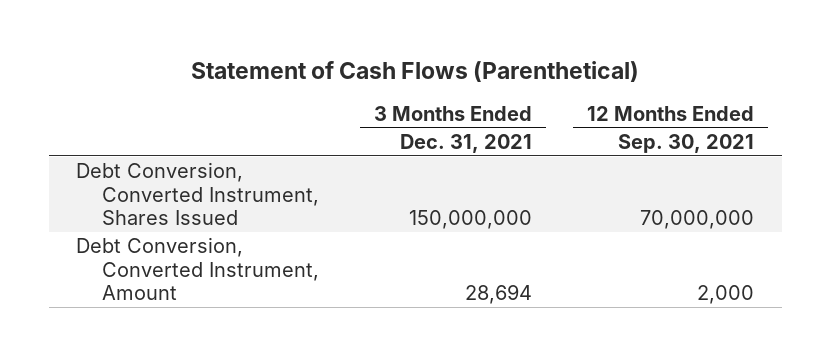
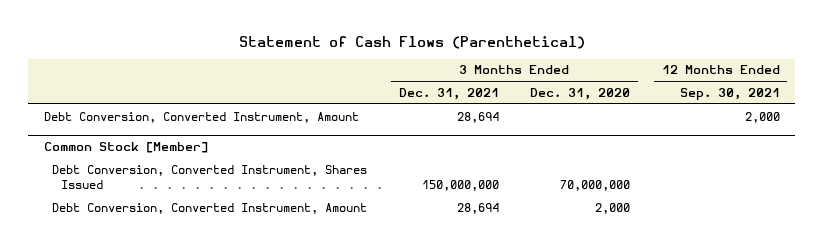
- | 3 Months Ended Dec. 31, 2021 | 12 Months Ended Sep. 30, 2021
+ | 3 Months Ended Dec. 31, 2021 | 3 Months Ended Dec. 31, 2020 | 12 Months Ended Sep. 30, 2021
- Debt Conversion, Converted Instrument, Shares Issued | 150,000,000 | 70,000,000
+ Common Stock [Member]
+ Debt Conversion, Converted Instrument, Shares Issued | 150,000,000 | 70,000,000 |
+ Debt Conversion, Converted Instrument, Amount | 28,694 | 2,000 |

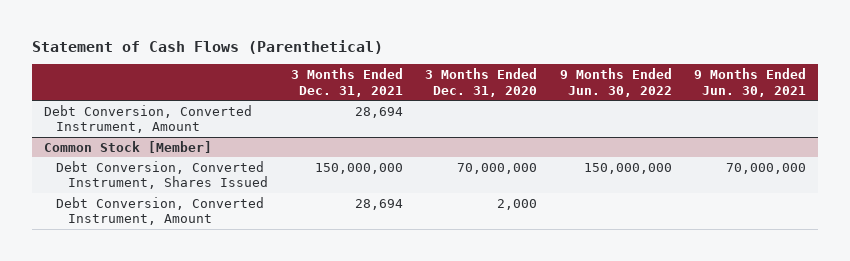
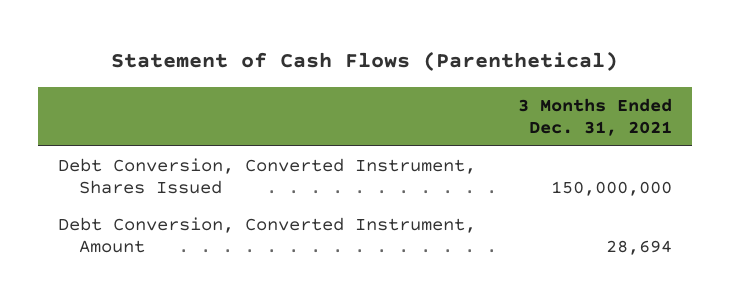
- | 3 Months Ended Dec. 31, 2021 | 3 Months Ended Dec. 31, 2020 | 9 Months Ended Jun. 30, 2022 | 9 Months Ended Jun. 30, 2021
+ | 3 Months Ended Dec. 31, 2021
- Debt Conversion, Converted Instrument, Amount | 28,694 | | |
- Common Stock [Member]

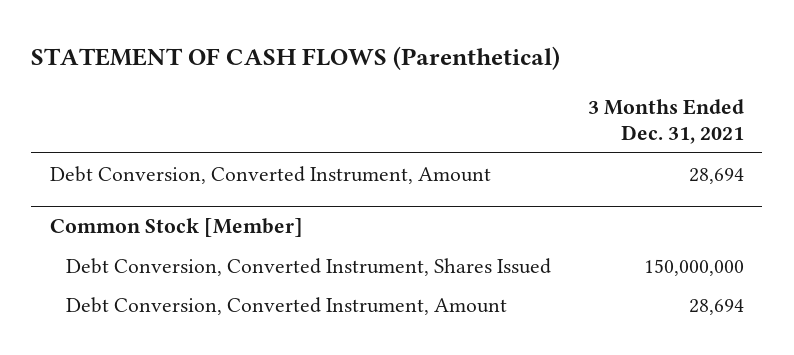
- Statement of Cash Flows (Parenthetical)
+ STATEMENT OF CASH FLOWS (Parenthetical)
+ Debt Conversion, Converted Instrument, Amount | 28,694
+ Common Stock [Member]

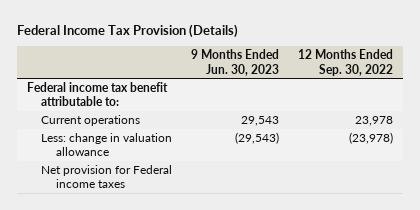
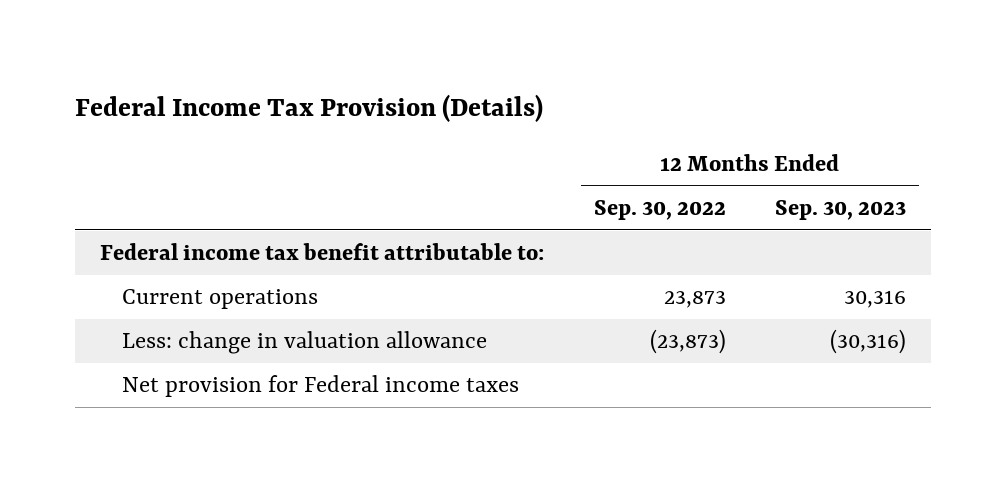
- | 9 Months Ended Jun. 30, 2023 | 12 Months Ended Sep. 30, 2022
+ | 12 Months Ended Sep. 30, 2022 | 12 Months Ended Sep. 30, 2023
- Current operations | 29,543 | 23,978
- Less: change in valuation allowance | (29,543) | (23,978)
+ Current operations | 23,873 | 30,316
+ Less: change in valuation allowance | (23,873) | (30,316)

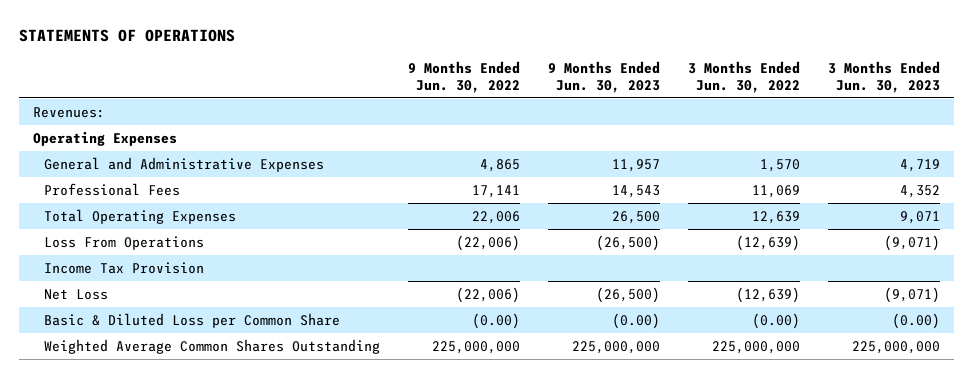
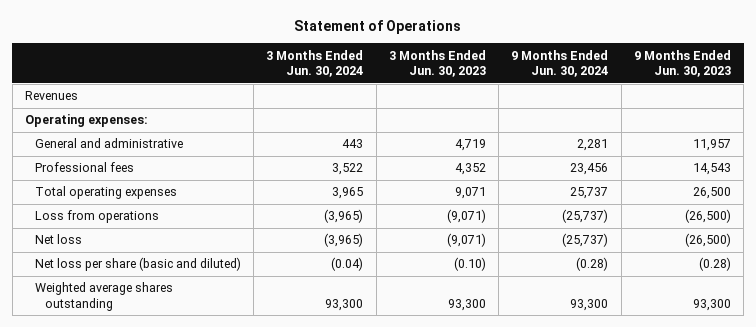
- STATEMENTS OF OPERATIONS
+ Statement of Operations
- | 9 Months Ended Jun. 30, 2022 | 9 Months Ended Jun. 30, 2023 | 3 Months Ended Jun. 30, 2022 | 3 Months Ended Jun. 30, 2023
+ | 3 Months Ended Jun. 30, 2024 | 3 Months Ended Jun. 30, 2023 | 9 Months Ended Jun. 30, 2024 | 9 Months Ended Jun. 30, 2023
- Revenues:
- Operating Expenses
- General and Administrative Expenses | 4,865 | 11,957 | 1,570 | 4,719
- Professional Fees | 17,141 | 14,543 | 11,069 | 4,352
- Total Operating Expenses | 22,006 | 26,500 | 12,639 | 9,071
- Loss From Operations | (22,006) | (26,500) | (12,639) | (9,071)
- Income Tax Provision
- Net Loss | (22,006) | (26,500) | (12,639) | (9,071)
- Basic & Diluted Loss per Common Share | (0.00) | (0.00) | (0.00) | (0.00)
- Weighted Average Common Shares Outstanding | 225,000,000 | 225,000,000 | 225,000,000 | 225,000,000
+ Revenues
+ Operating expenses:
+ General and administrative | 443 | 4,719 | 2,281 | 11,957
+ Professional fees | 3,522 | 4,352 | 23,456 | 14,543
+ Total operating expenses | 3,965 | 9,071 | 25,737 | 26,500
+ Loss from operations | (3,965) | (9,071) | (25,737) | (26,500)
+ Net loss | (3,965) | (9,071) | (25,737) | (26,500)
+ Net loss per share (basic and diluted) | (0.04) | (0.10) | (0.28) | (0.28)
+ Weighted average shares outstanding | 93,300 | 93,300 | 93,300 | 93,300

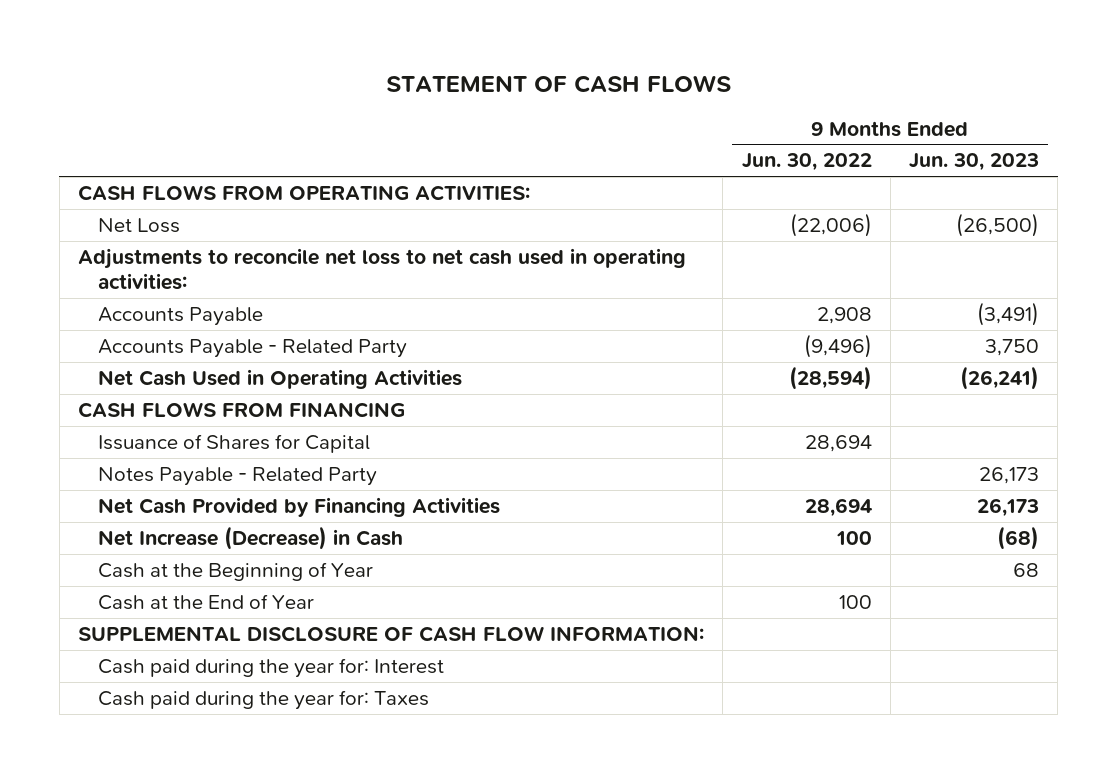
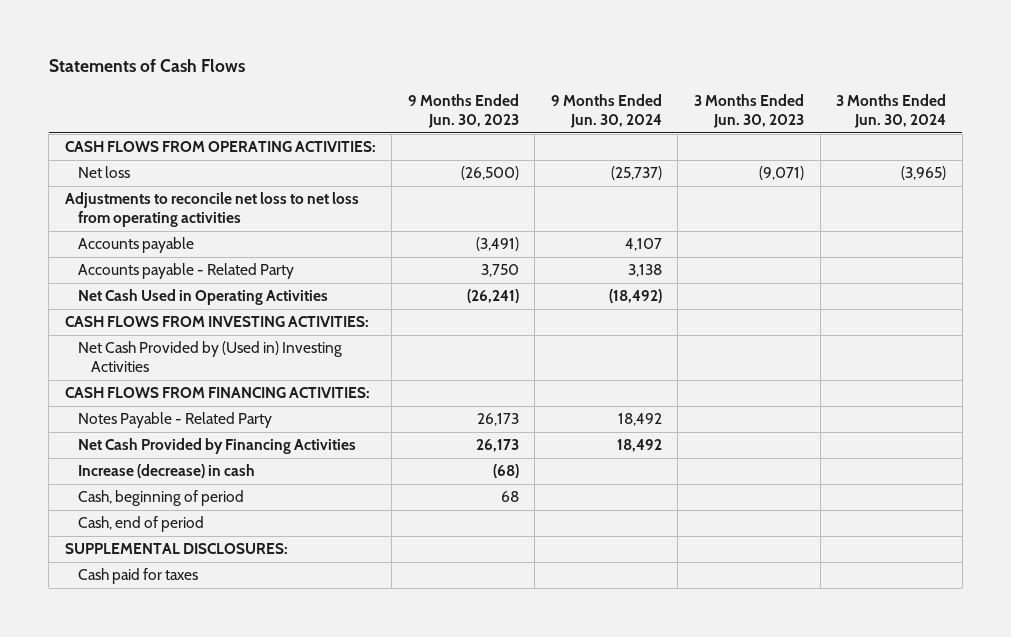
- STATEMENT OF CASH FLOWS
+ Statements of Cash Flows
- | 9 Months Ended Jun. 30, 2022 | 9 Months Ended Jun. 30, 2023
+ | 9 Months Ended Jun. 30, 2023 | 9 Months Ended Jun. 30, 2024 | 3 Months Ended Jun. 30, 2023 | 3 Months Ended Jun. 30, 2024
- Net Loss | (22,006) | (26,500)
- Adjustments to reconcile net loss to net cash used in operating activities:
- Accounts Payable | 2,908 | (3,491)
- Accounts Payable - Related Party | (9,496) | 3,750
+ Net loss | (26,500) | (25,737) | (9,071) | (3,965)
+ Adjustments to reconcile net loss to net loss from operating activities
+ Accounts payable | (3,491) | 4,107 | |
+ Accounts payable - Related Party | 3,750 | 3,138 | |
- CASH FLOWS FROM FINANCING
- Issuance of Shares for Capital | 28,694 |
+ CASH FLOWS FROM INVESTING ACTIVITIES:
+ Net Cash Provided by (Used in) Investing Activities
+ CASH FLOWS FROM FINANCING ACTIVITIES:
- Net Increase (Decrease) in Cash | 100 | (68)
- Cash at the Beginning of Year | | 68
- Cash at the End of Year | 100 |
- SUPPLEMENTAL DISCLOSURE OF CASH FLOW INFORMATION:
- Cash paid during the year for: Interest
- Cash paid during the year for: Taxes
+ Increase (decrease) in cash | (68) | | |
+ Cash, beginning of period | 68 | | |
+ Cash, end of period
+ SUPPLEMENTAL DISCLOSURES:
+ Cash paid for taxes

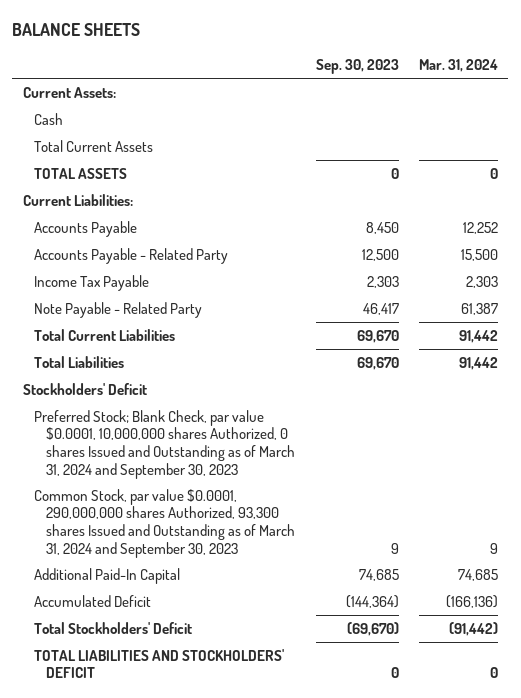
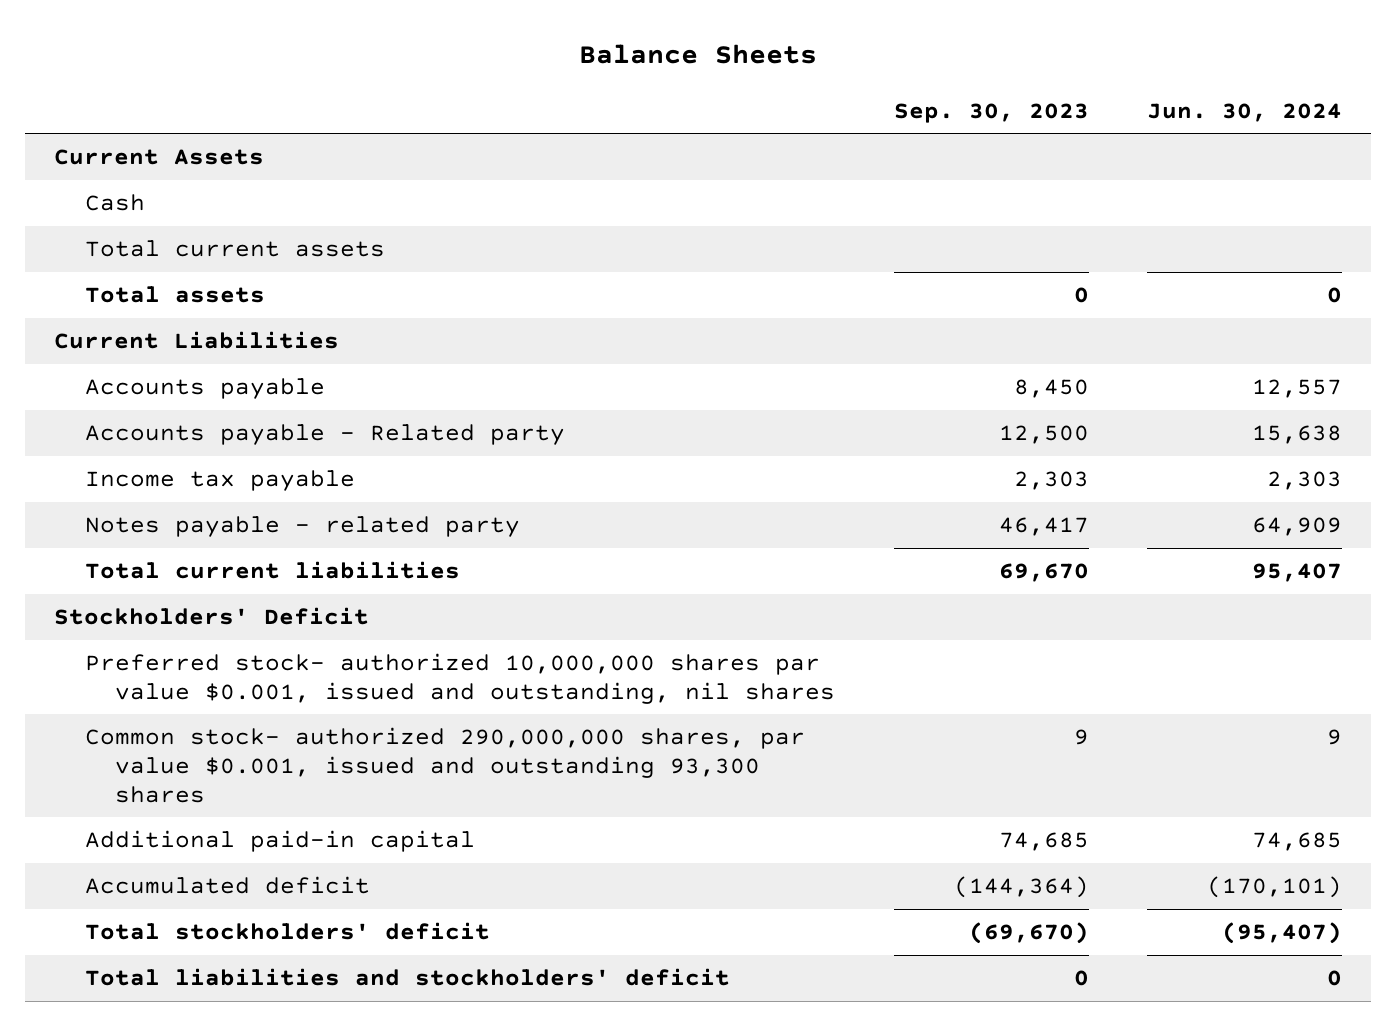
- BALANCE SHEETS
+ Balance Sheets
- | Sep. 30, 2023 | Mar. 31, 2024
+ | Sep. 30, 2023 | Jun. 30, 2024
- Current Assets:
+ Current Assets
- Total Current Assets
- TOTAL ASSETS | 0 | 0
- Current Liabilities:
- Accounts Payable | 8,450 | 12,252
- Accounts Payable - Related Party | 12,500 | 15,500
- Income Tax Payable | 2,303 | 2,303
- Note Payable - Related Party | 46,417 | 61,387
- Total Current Liabilities | 69,670 | 91,442
- Total Liabilities | 69,670 | 91,442
+ Total current assets
+ Total assets | 0 | 0
+ Current Liabilities
+ Accounts payable | 8,450 | 12,557
+ Accounts payable - Related party | 12,500 | 15,638
+ Income tax payable | 2,303 | 2,303
+ Notes payable - related party | 46,417 | 64,909
+ Total current liabilities | 69,670 | 95,407
- Preferred Stock; Blank Check, par value $0.0001, 10,000,000 shares Authorized, 0 shares Issued and Outstanding as of March 31, 2024 and September 30, 2023
- Common Stock, par value $0.0001, 290,000,000 shares Authorized, 93,300 shares Issued and Outstanding as of March 31, 2024 and September 30, 2023 | 9 | 9
- Additional Paid-In Capital | 74,685 | 74,685
- Accumulated Deficit | (144,364) | (166,136)
- Total Stockholders' Deficit | (69,670) | (91,442)
- TOTAL LIABILITIES AND STOCKHOLDERS' DEFICIT | 0 | 0
+ Preferred stock- authorized 10,000,000 shares par value $0.001, issued and outstanding, nil shares
+ Common stock- authorized 290,000,000 shares, par value $0.001, issued and outstanding 93,300 shares | 9 | 9
+ Additional paid-in capital | 74,685 | 74,685
+ Accumulated deficit | (144,364) | (170,101)
+ Total stockholders' deficit | (69,670) | (95,407)
+ Total liabilities and stockholders' deficit | 0 | 0

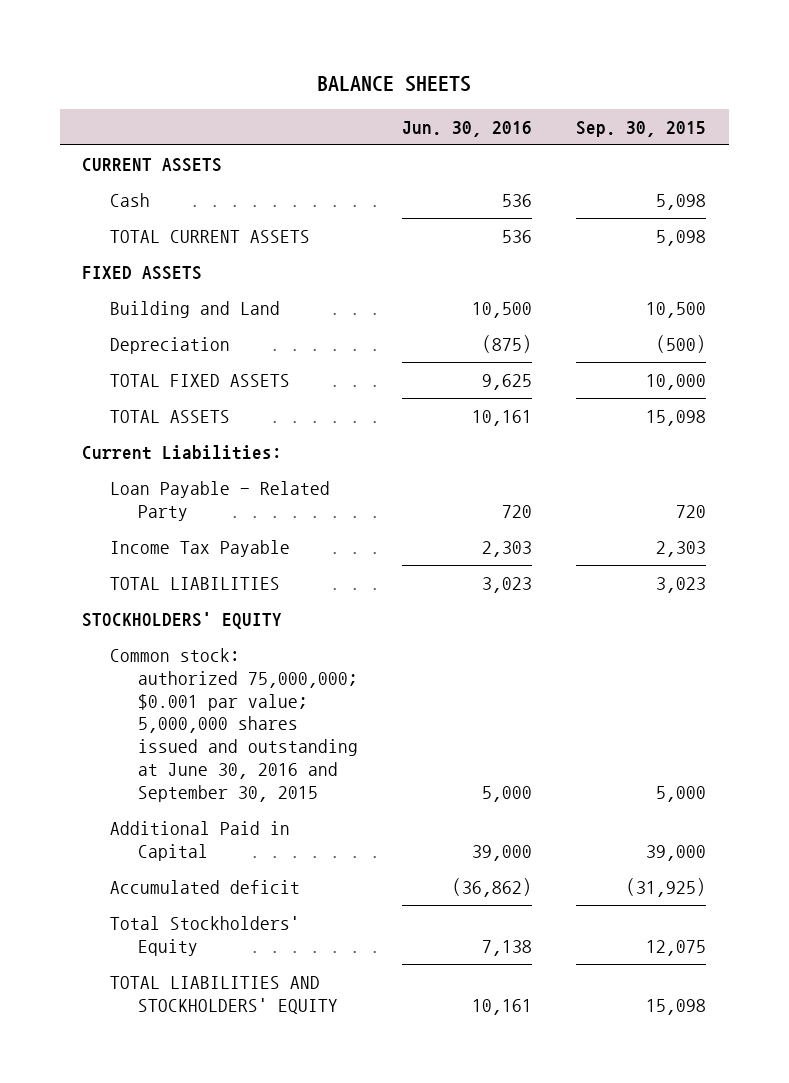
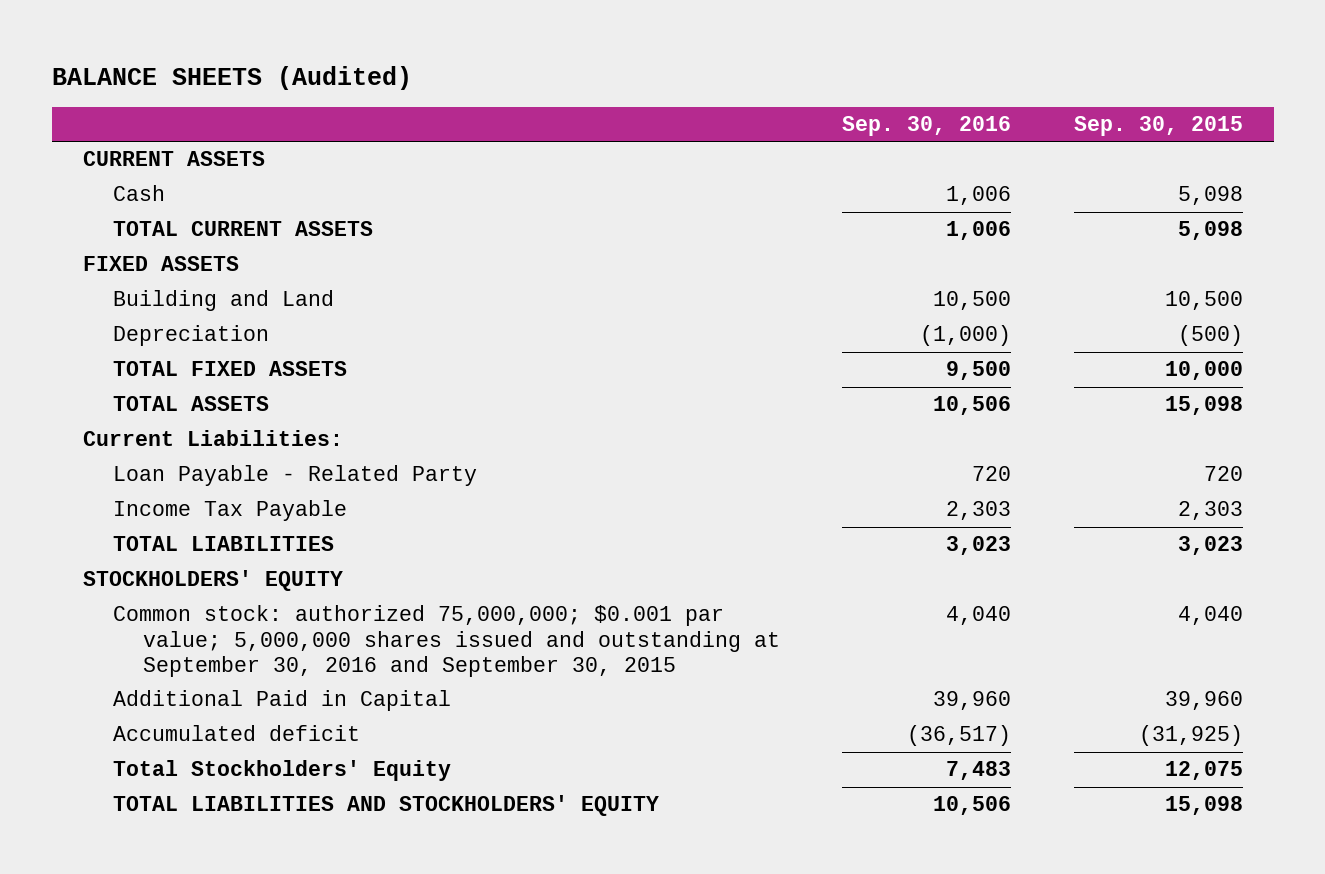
- BALANCE SHEETS
+ BALANCE SHEETS (Audited)
- | Jun. 30, 2016 | Sep. 30, 2015
+ | Sep. 30, 2016 | Sep. 30, 2015
- Common stock: authorized 75,000,000; $0.001 par value; 5,000,000 shares issued and outstanding at June 30, 2016 and September 30, 2015 | 5,000 | 5,000
- Additional Paid in Capital | 39,000 | 39,000
+ Common stock: authorized 75,000,000; $0.001 par value; 5,000,000 shares issued and outstanding at September 30, 2016 and September 30, 2015 | 4,040 | 4,040
+ Additional Paid in Capital | 39,960 | 39,960

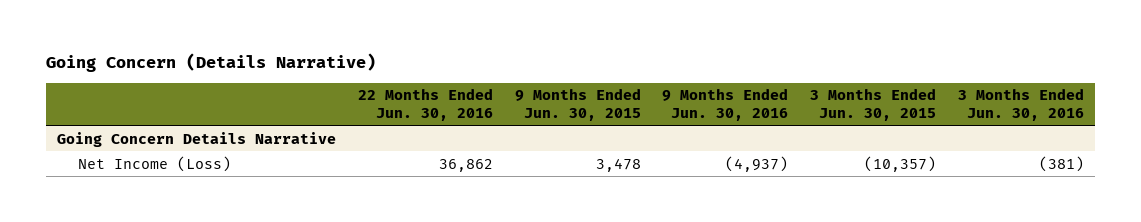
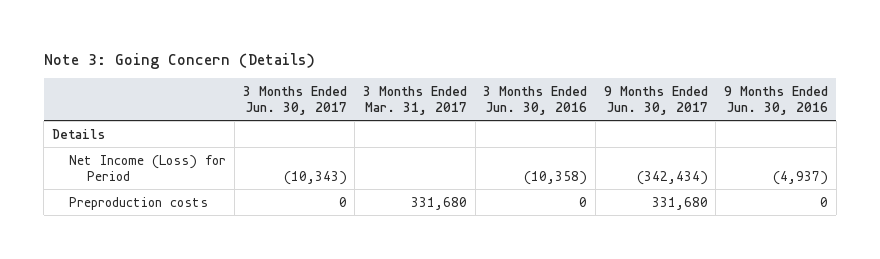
- Going Concern (Details Narrative)
+ Note 3: Going Concern (Details)
- | 22 Months Ended Jun. 30, 2016 | 9 Months Ended Jun. 30, 2015 | 9 Months Ended Jun. 30, 2016 | 3 Months Ended Jun. 30, 2015 | 3 Months Ended Jun. 30, 2016
+ | 3 Months Ended Jun. 30, 2017 | 3 Months Ended Mar. 31, 2017 | 3 Months Ended Jun. 30, 2016 | 9 Months Ended Jun. 30, 2017 | 9 Months Ended Jun. 30, 2016
- Going Concern Details Narrative
- Net Income (Loss) | 36,862 | 3,478 | (4,937) | (10,357) | (381)
+ Details
+ Net Income (Loss) for Period | (10,343) | | (10,358) | (342,434) | (4,937)
+ Preproduction costs | 0 | 331,680 | 0 | 331,680 | 0

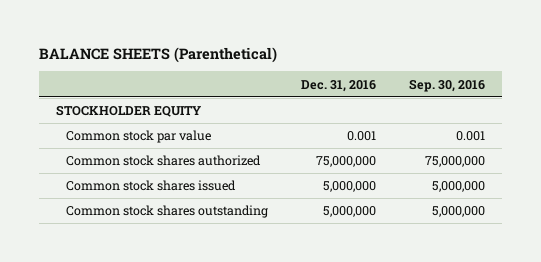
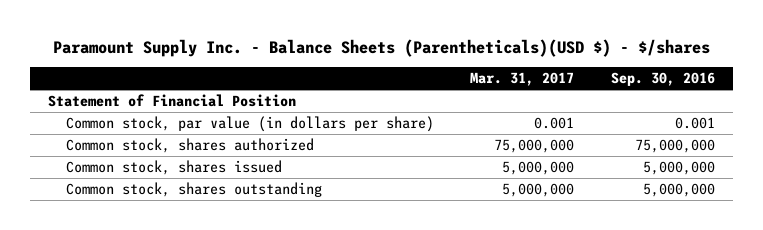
- BALANCE SHEETS (Parenthetical)
+ Paramount Supply Inc. - Balance Sheets (Parentheticals)(USD $) - $/shares
- | Dec. 31, 2016 | Sep. 30, 2016
+ | Mar. 31, 2017 | Sep. 30, 2016
- STOCKHOLDER EQUITY
- Common stock par value | 0.001 | 0.001
- Common stock shares authorized | 75,000,000 | 75,000,000
- Common stock shares issued | 5,000,000 | 5,000,000
- Common stock shares outstanding | 5,000,000 | 5,000,000
+ Statement of Financial Position
+ Common stock, par value (in dollars per share) | 0.001 | 0.001
+ Common stock, shares authorized | 75,000,000 | 75,000,000
+ Common stock, shares issued | 5,000,000 | 5,000,000
+ Common stock, shares outstanding | 5,000,000 | 5,000,000

